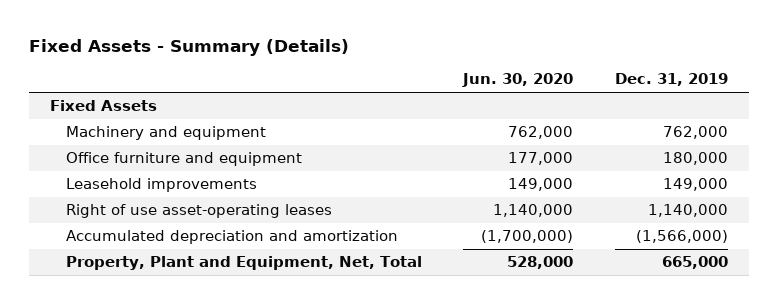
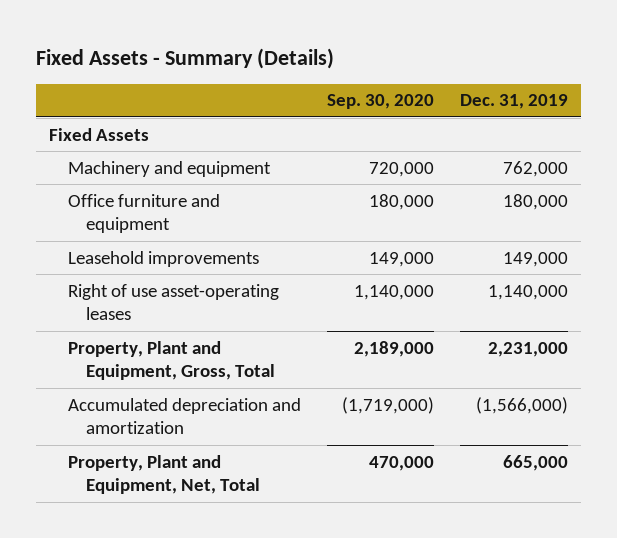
- | Jun. 30, 2020 | Dec. 31, 2019
+ | Sep. 30, 2020 | Dec. 31, 2019
+ Property, Plant and Equipment, Gross, Total | 2,189,000 | 2,231,000

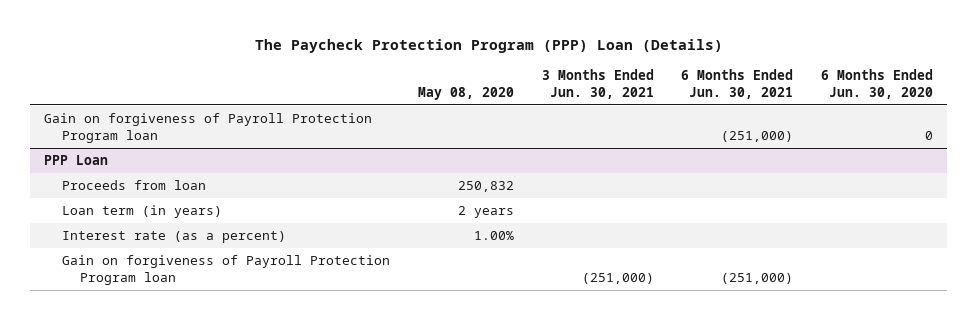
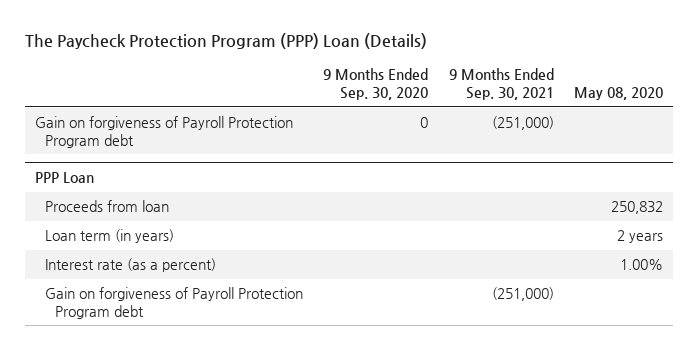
- | May 08, 2020 | 3 Months Ended Jun. 30, 2021 | 6 Months Ended Jun. 30, 2021 | 6 Months Ended Jun. 30, 2020
+ | 9 Months Ended Sep. 30, 2020 | 9 Months Ended Sep. 30, 2021 | May 08, 2020
- Gain on forgiveness of Payroll Protection Program loan | | | (251,000) | 0
+ Gain on forgiveness of Payroll Protection Program debt | 0 | (251,000) |
@ PPP Loan
- Gain on forgiveness of Payroll Protection Program loan | | (251,000) | (251,000) |
+ Gain on forgiveness of Payroll Protection Program debt | | (251,000) |

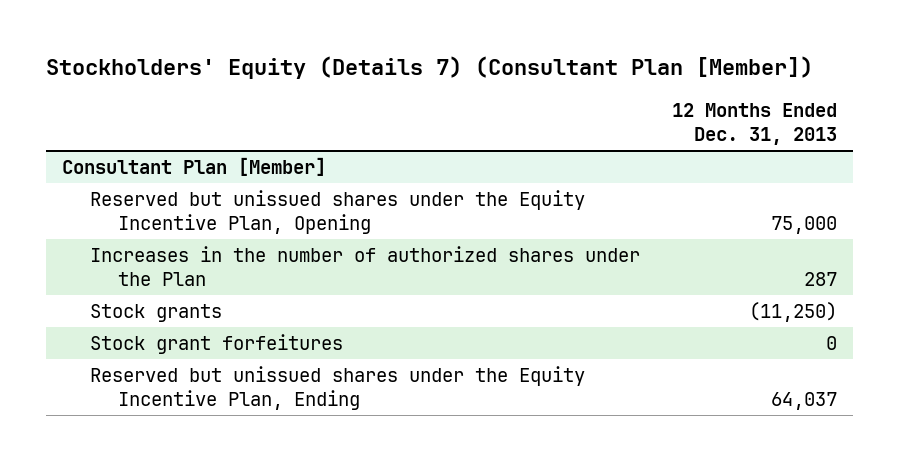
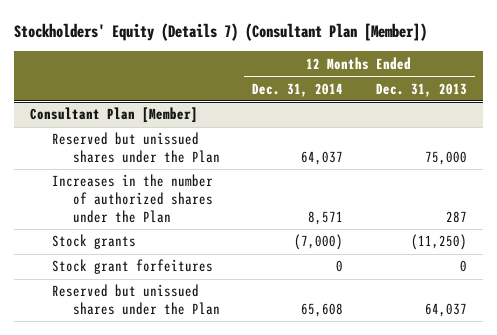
- | 12 Months Ended Dec. 31, 2013
+ | 12 Months Ended Dec. 31, 2014 | 12 Months Ended Dec. 31, 2013
@ Consultant Plan [Member]
- Reserved but unissued shares under the Equity Incentive Plan, Opening | 75,000
+ Reserved but unissued shares under the Plan | 64,037 | 75,000
- Reserved but unissued shares under the Equity Incentive Plan, Ending | 64,037
+ Reserved but unissued shares under the Plan | 65,608 | 64,037

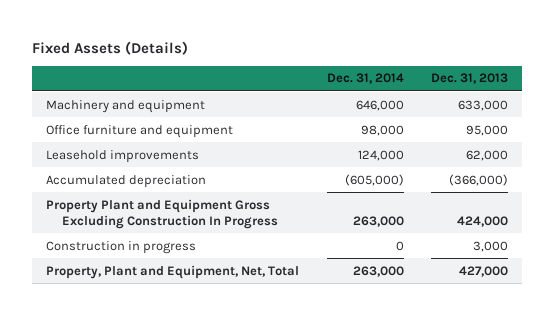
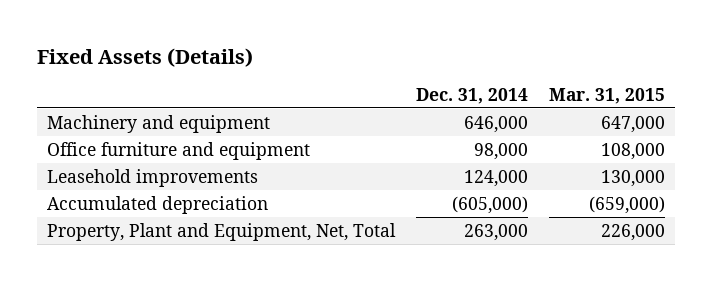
- | Dec. 31, 2014 | Dec. 31, 2013
+ | Dec. 31, 2014 | Mar. 31, 2015
- Property Plant and Equipment Gross Excluding Construction In Progress | 263,000 | 424,000
- Construction in progress | 0 | 3,000

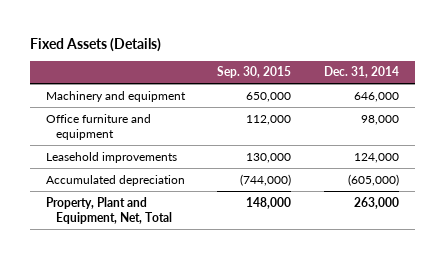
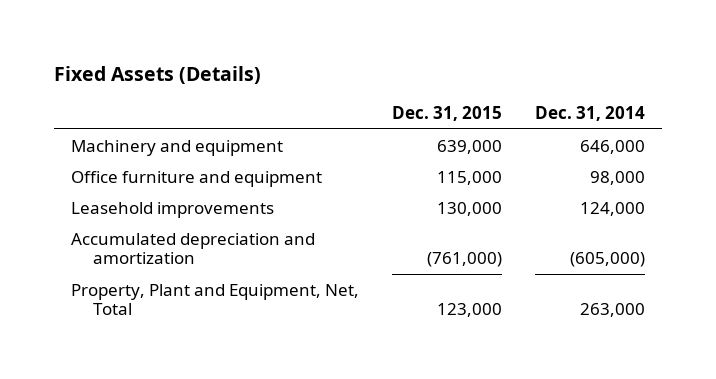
- | Sep. 30, 2015 | Dec. 31, 2014
+ | Dec. 31, 2015 | Dec. 31, 2014
- Accumulated depreciation | (744,000) | (605,000)
+ Accumulated depreciation and amortization | (761,000) | (605,000)

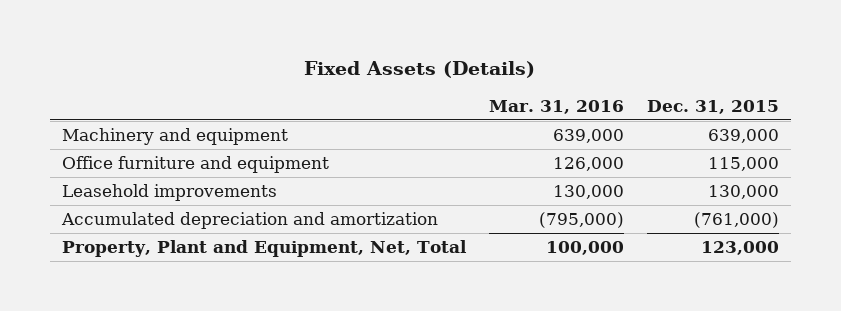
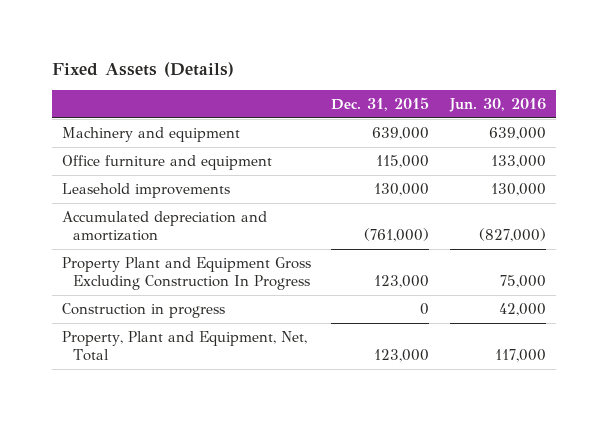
- | Mar. 31, 2016 | Dec. 31, 2015
+ | Dec. 31, 2015 | Jun. 30, 2016
+ Property Plant and Equipment Gross Excluding Construction In Progress | 123,000 | 75,000
+ Construction in progress | 0 | 42,000

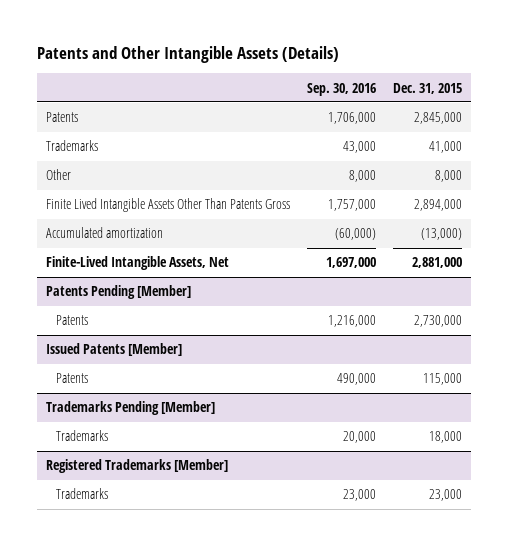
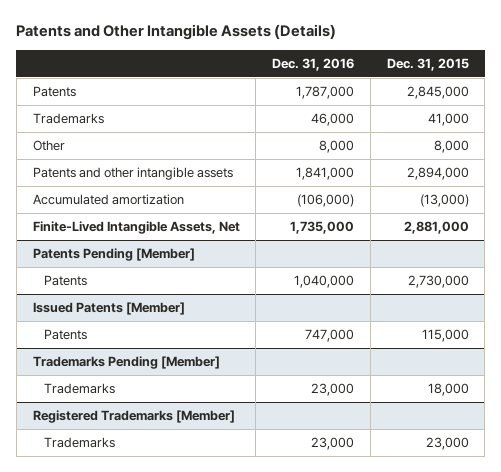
- | Sep. 30, 2016 | Dec. 31, 2015
+ | Dec. 31, 2016 | Dec. 31, 2015
- Finite Lived Intangible Assets Other Than Patents Gross | 1,757,000 | 2,894,000
+ Patents and other intangible assets | 1,841,000 | 2,894,000

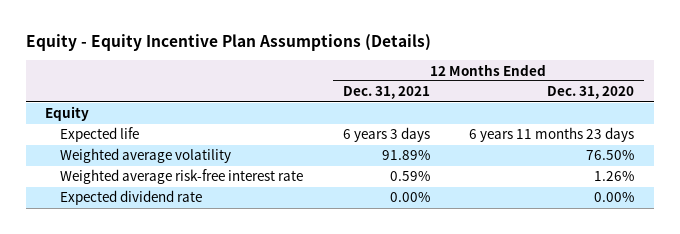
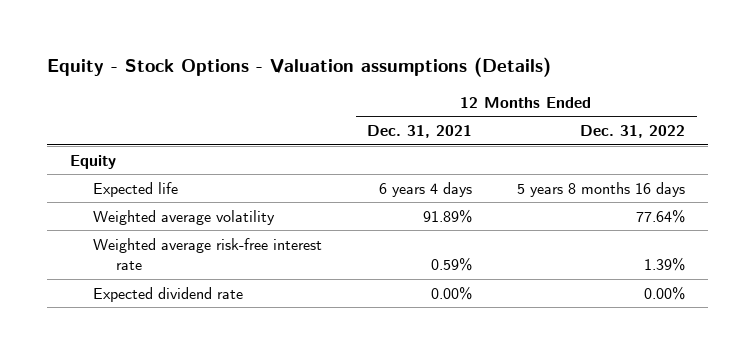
- Equity - Equity Incentive Plan Assumptions (Details)
+ Equity - Stock Options - Valuation assumptions (Details)
- | 12 Months Ended Dec. 31, 2021 | 12 Months Ended Dec. 31, 2020
+ | 12 Months Ended Dec. 31, 2021 | 12 Months Ended Dec. 31, 2022
- Expected life | 6 years 3 days | 6 years 11 months 23 days
+ Expected life | 6 years 4 days | 5 years 8 months 16 days

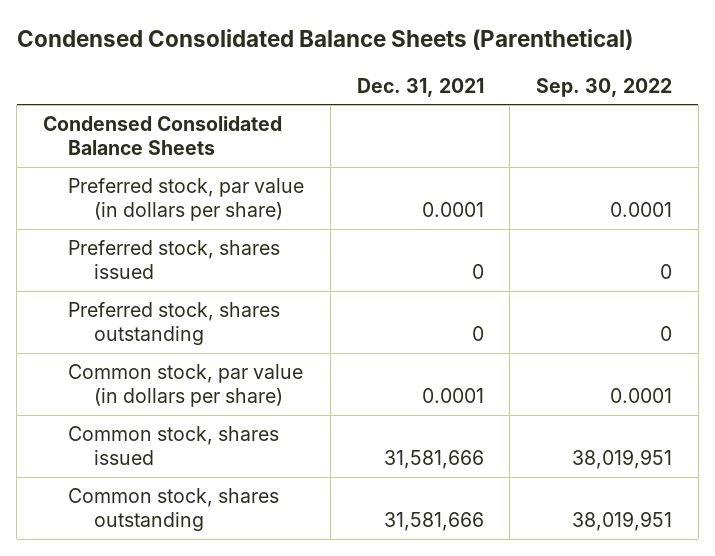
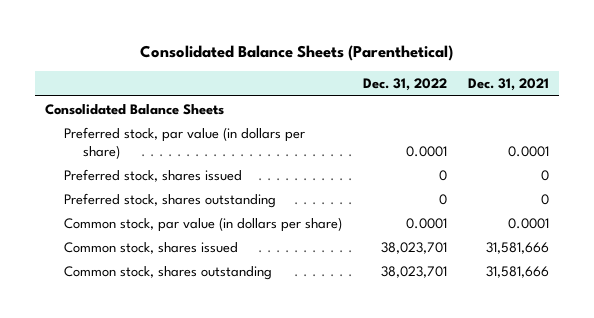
- Condensed Consolidated Balance Sheets (Parenthetical)
+ Consolidated Balance Sheets (Parenthetical)
- | Dec. 31, 2021 | Sep. 30, 2022
+ | Dec. 31, 2022 | Dec. 31, 2021
- Condensed Consolidated Balance Sheets
+ Consolidated Balance Sheets

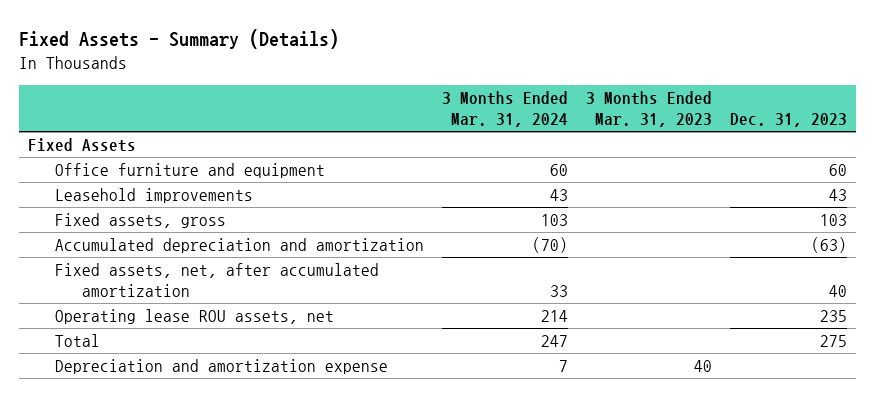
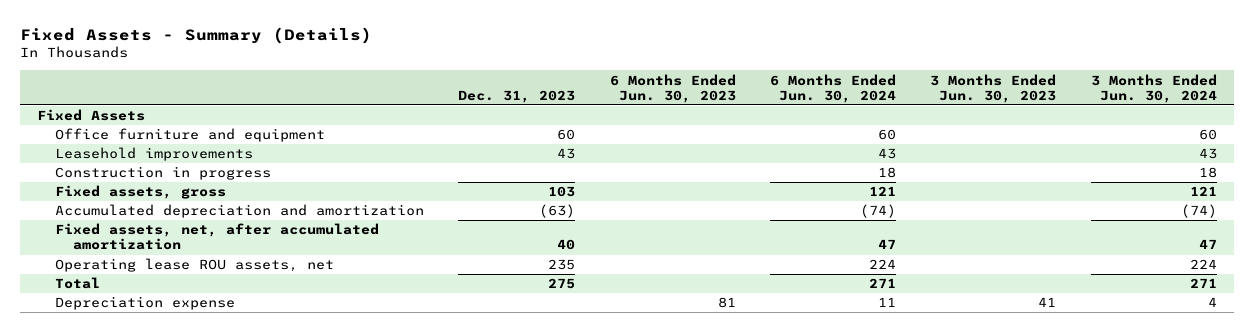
- | 3 Months Ended Mar. 31, 2024 | 3 Months Ended Mar. 31, 2023 | Dec. 31, 2023
+ | Dec. 31, 2023 | 6 Months Ended Jun. 30, 2023 | 6 Months Ended Jun. 30, 2024 | 3 Months Ended Jun. 30, 2023 | 3 Months Ended Jun. 30, 2024
+ Construction in progress | | | 18 | | 18
- Depreciation and amortization expense | 7 | 40 |
+ Depreciation expense | | 81 | 11 | 41 | 4

